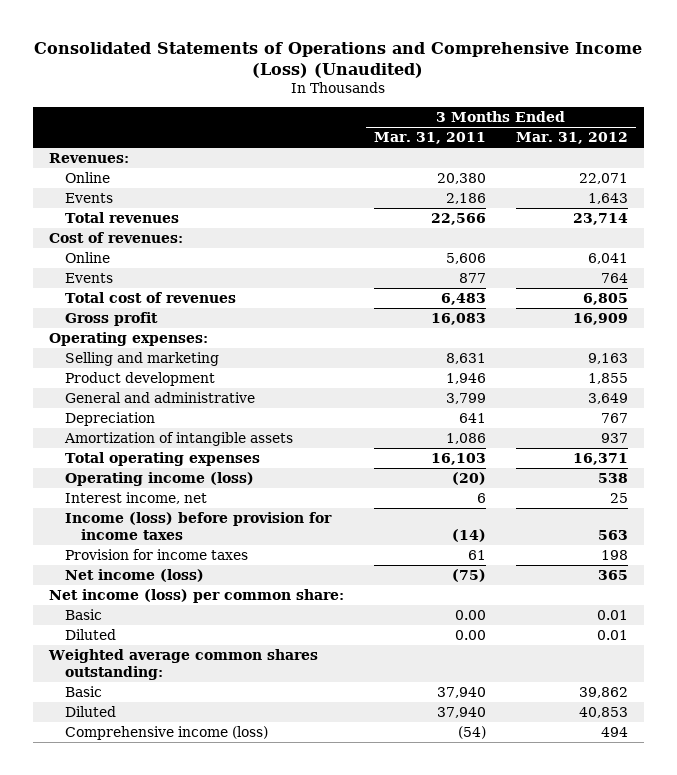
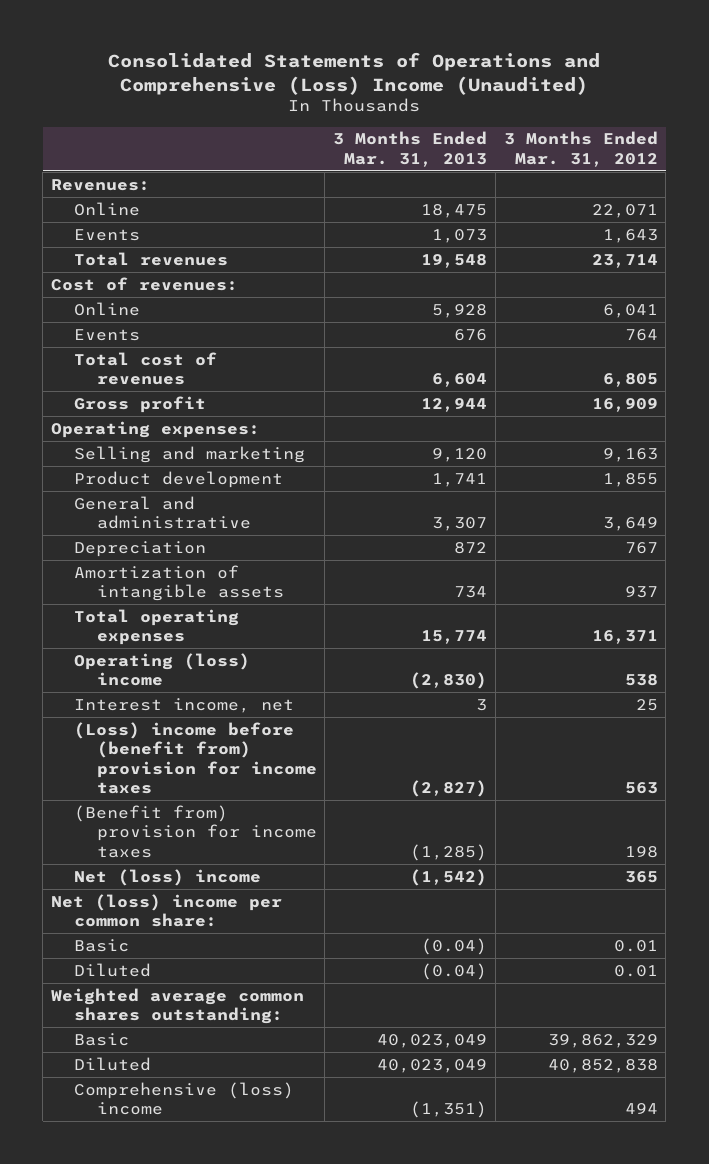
- Consolidated Statements of Operations and Comprehensive Income (Loss) (Unaudited)
+ Consolidated Statements of Operations and Comprehensive (Loss) Income (Unaudited)
- | 3 Months Ended Mar. 31, 2011 | 3 Months Ended Mar. 31, 2012
+ | 3 Months Ended Mar. 31, 2013 | 3 Months Ended Mar. 31, 2012
- Operating income (loss) | (20) | 538
+ Operating (loss) income | (2,830) | 538
- Income (loss) before provision for income taxes | (14) | 563
- Provision for income taxes | 61 | 198
- Net income (loss) | (75) | 365
- Net income (loss) per common share:
+ (Loss) income before (benefit from) provision for income taxes | (2,827) | 563
+ (Benefit from) provision for income taxes | (1,285) | 198
+ Net (loss) income | (1,542) | 365
+ Net (loss) income per common share:
- Basic | 37,940 | 39,862
- Diluted | 37,940 | 40,853
- Comprehensive income (loss) | (54) | 494
+ Basic | 40,023,049 | 39,862,329
+ Diluted | 40,023,049 | 40,852,838
+ Comprehensive (loss) income | (1,351) | 494

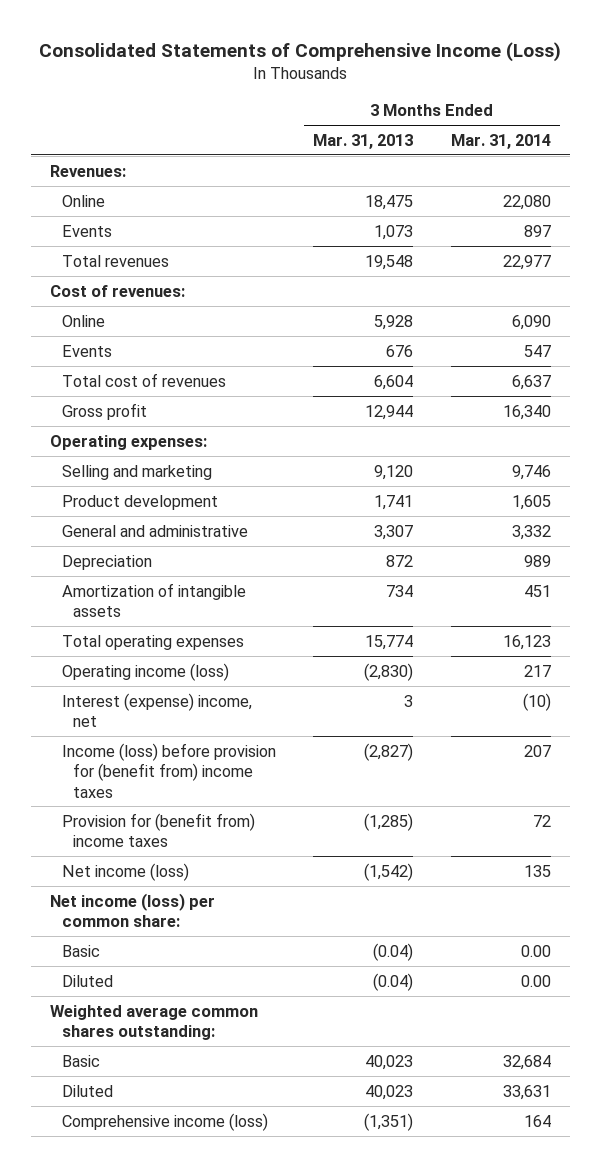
- Consolidated Statements of Operations and Comprehensive (Loss) Income (Unaudited)
+ Consolidated Statements of Comprehensive Income (Loss)
- | 3 Months Ended Mar. 31, 2013 | 3 Months Ended Mar. 31, 2012
+ | 3 Months Ended Mar. 31, 2013 | 3 Months Ended Mar. 31, 2014
- Operating (loss) income | (2,830) | 538
- Interest income, net | 3 | 25
- (Loss) income before (benefit from) provision for income taxes | (2,827) | 563
- (Benefit from) provision for income taxes | (1,285) | 198
- Net (loss) income | (1,542) | 365
- Net (loss) income per common share:
+ Operating income (loss) | (2,830) | 217
+ Interest (expense) income, net | 3 | (10)
+ Income (loss) before provision for (benefit from) income taxes | (2,827) | 207
+ Provision for (benefit from) income taxes | (1,285) | 72
+ Net income (loss) | (1,542) | 135
+ Net income (loss) per common share:
- Basic | 40,023,049 | 39,862,329
- Diluted | 40,023,049 | 40,852,838
- Comprehensive (loss) income | (1,351) | 494
+ Basic | 40,023 | 32,684
+ Diluted | 40,023 | 33,631
+ Comprehensive income (loss) | (1,351) | 164

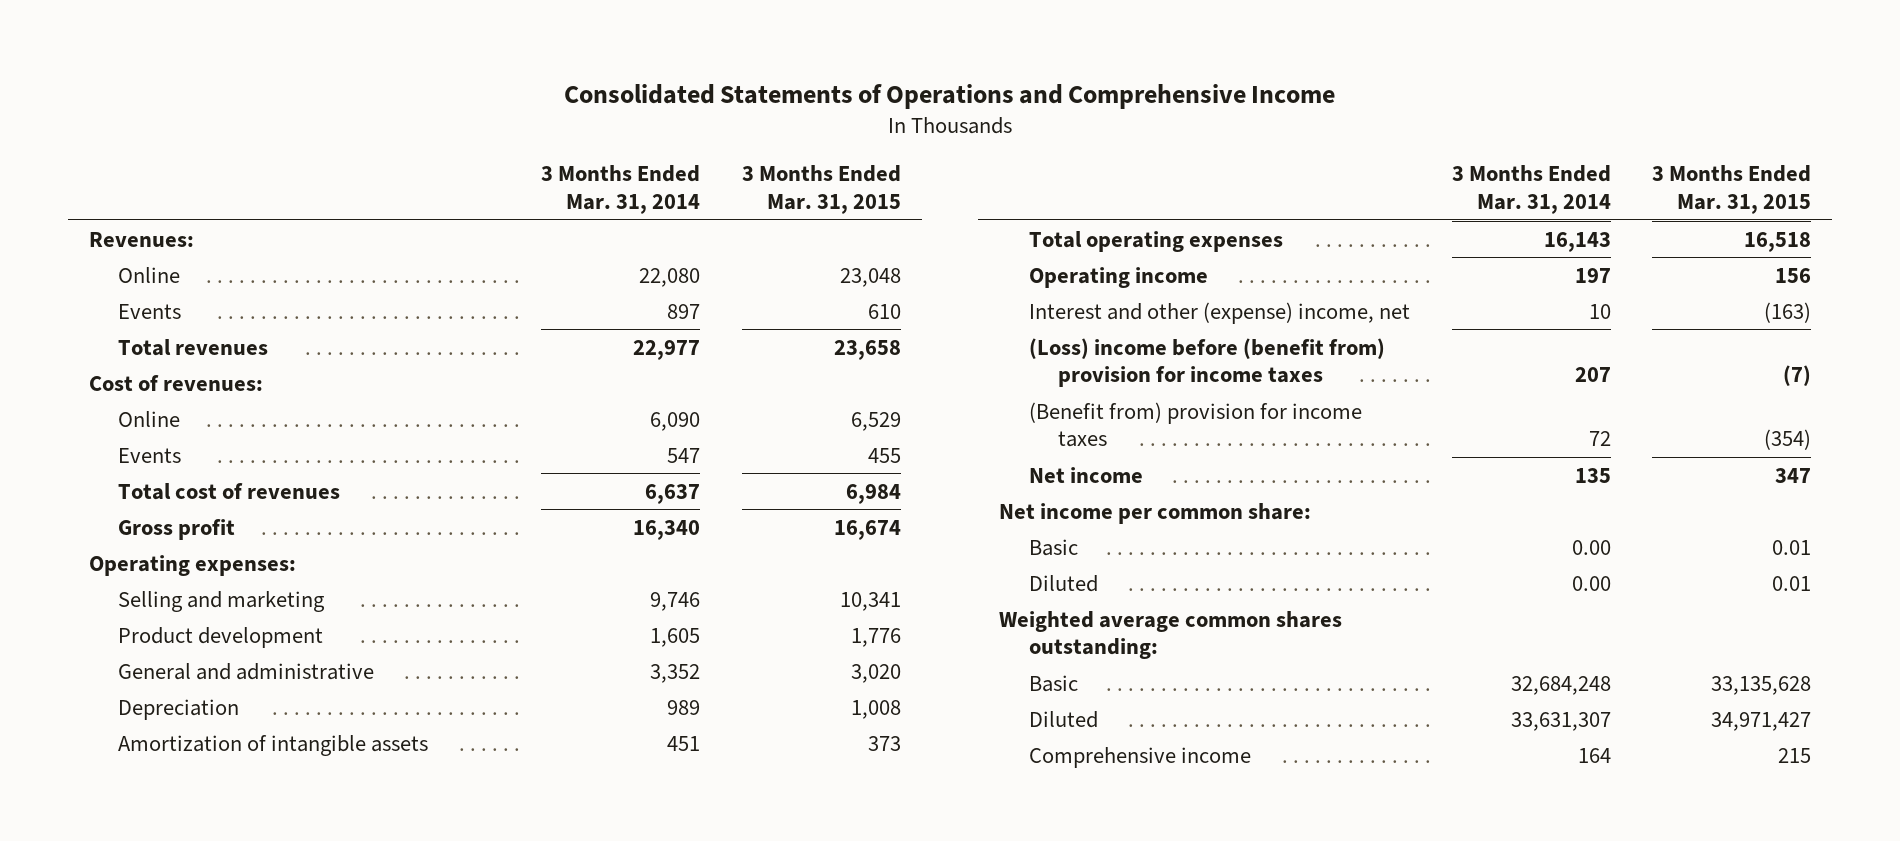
- Consolidated Statements of Comprehensive Income (Loss)
+ Consolidated Statements of Operations and Comprehensive Income
- | 3 Months Ended Mar. 31, 2013 | 3 Months Ended Mar. 31, 2014
+ | 3 Months Ended Mar. 31, 2014 | 3 Months Ended Mar. 31, 2015
- General and administrative | 3,307 | 3,332
+ General and administrative | 3,352 | 3,020
- Total operating expenses | 15,774 | 16,123
- Operating income (loss) | (2,830) | 217
- Interest (expense) income, net | 3 | (10)
- Income (loss) before provision for (benefit from) income taxes | (2,827) | 207
- Provision for (benefit from) income taxes | (1,285) | 72
- Net income (loss) | (1,542) | 135
- Net income (loss) per common share:
+ Total operating expenses | 16,143 | 16,518
+ Operating income | 197 | 156
+ Interest and other (expense) income, net | 10 | (163)
+ (Loss) income before (benefit from) provision for income taxes | 207 | (7)
+ (Benefit from) provision for income taxes | 72 | (354)
+ Net income | 135 | 347
+ Net income per common share:
- Basic | 40,023 | 32,684
- Diluted | 40,023 | 33,631
- Comprehensive income (loss) | (1,351) | 164
+ Basic | 32,684,248 | 33,135,628
+ Diluted | 33,631,307 | 34,971,427
+ Comprehensive income | 164 | 215

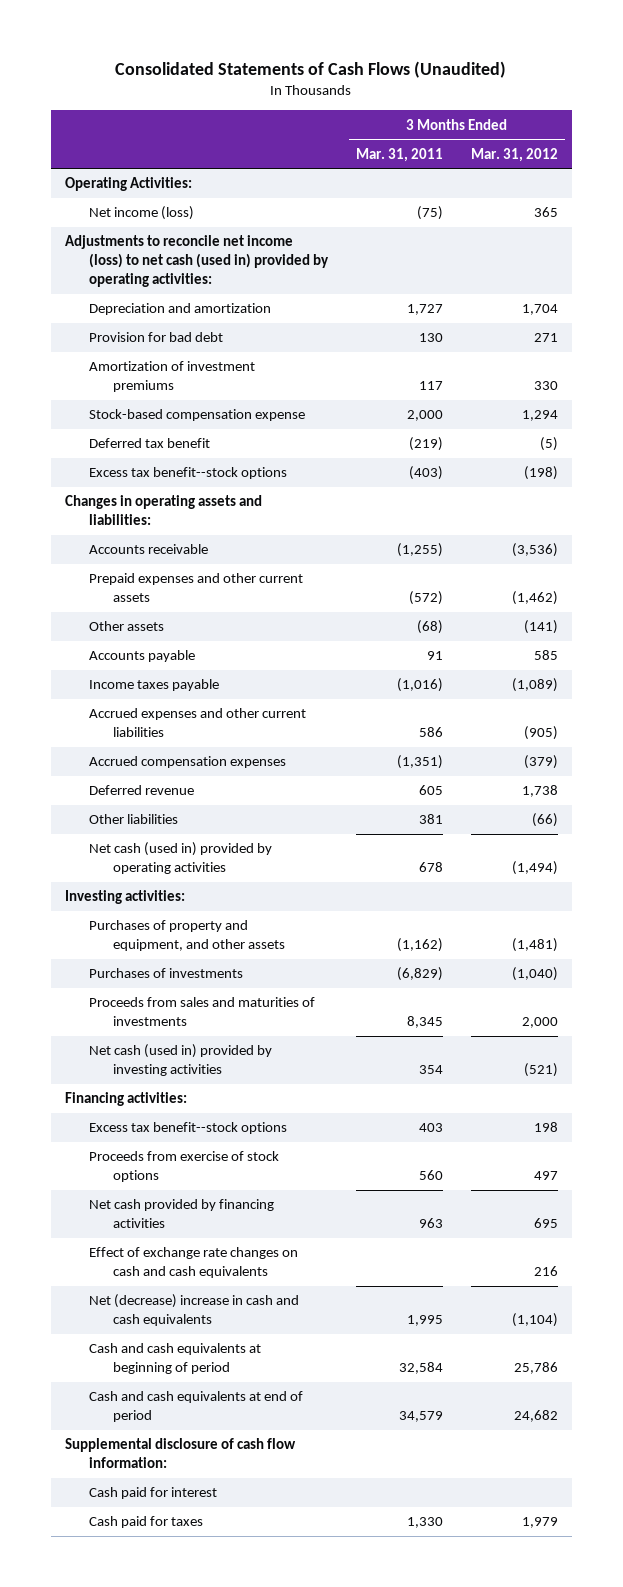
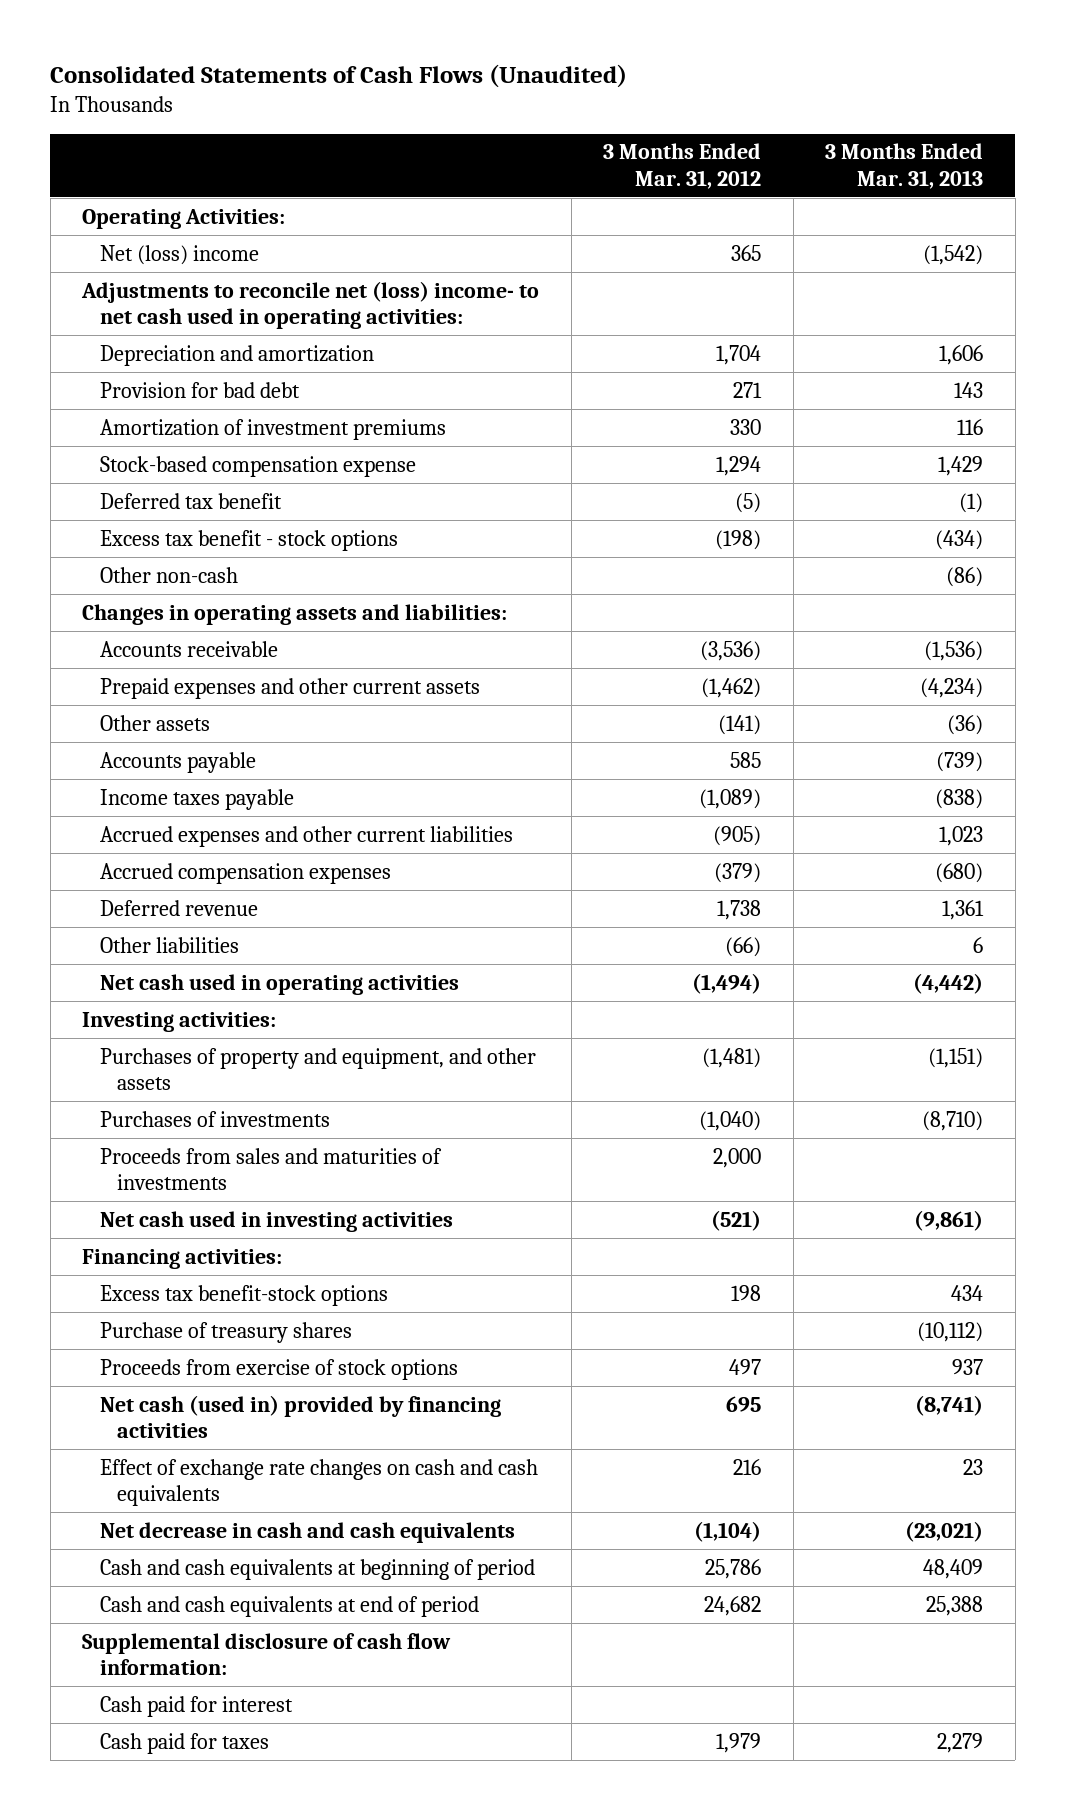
- | 3 Months Ended Mar. 31, 2011 | 3 Months Ended Mar. 31, 2012
+ | 3 Months Ended Mar. 31, 2012 | 3 Months Ended Mar. 31, 2013
- Net income (loss) | (75) | 365
- Adjustments to reconcile net income (loss) to net cash (used in) provided by operating activities:
+ Net (loss) income | 365 | (1,542)
+ Adjustments to reconcile net (loss) income- to net cash used in operating activities:
- Excess tax benefit--stock options | (403) | (198)
+ Excess tax benefit - stock options | (198) | (434)
+ Other non-cash | | (86)
- Net cash (used in) provided by operating activities | 678 | (1,494)
+ Net cash used in operating activities | (1,494) | (4,442)
- Net cash (used in) provided by investing activities | 354 | (521)
+ Net cash used in investing activities | (521) | (9,861)
- Excess tax benefit--stock options | 403 | 198
+ Excess tax benefit-stock options | 198 | 434
+ Purchase of treasury shares | | (10,112)
- Net cash provided by financing activities | 963 | 695
+ Net cash (used in) provided by financing activities | 695 | (8,741)
- Net (decrease) increase in cash and cash equivalents | 1,995 | (1,104)
+ Net decrease in cash and cash equivalents | (1,104) | (23,021)

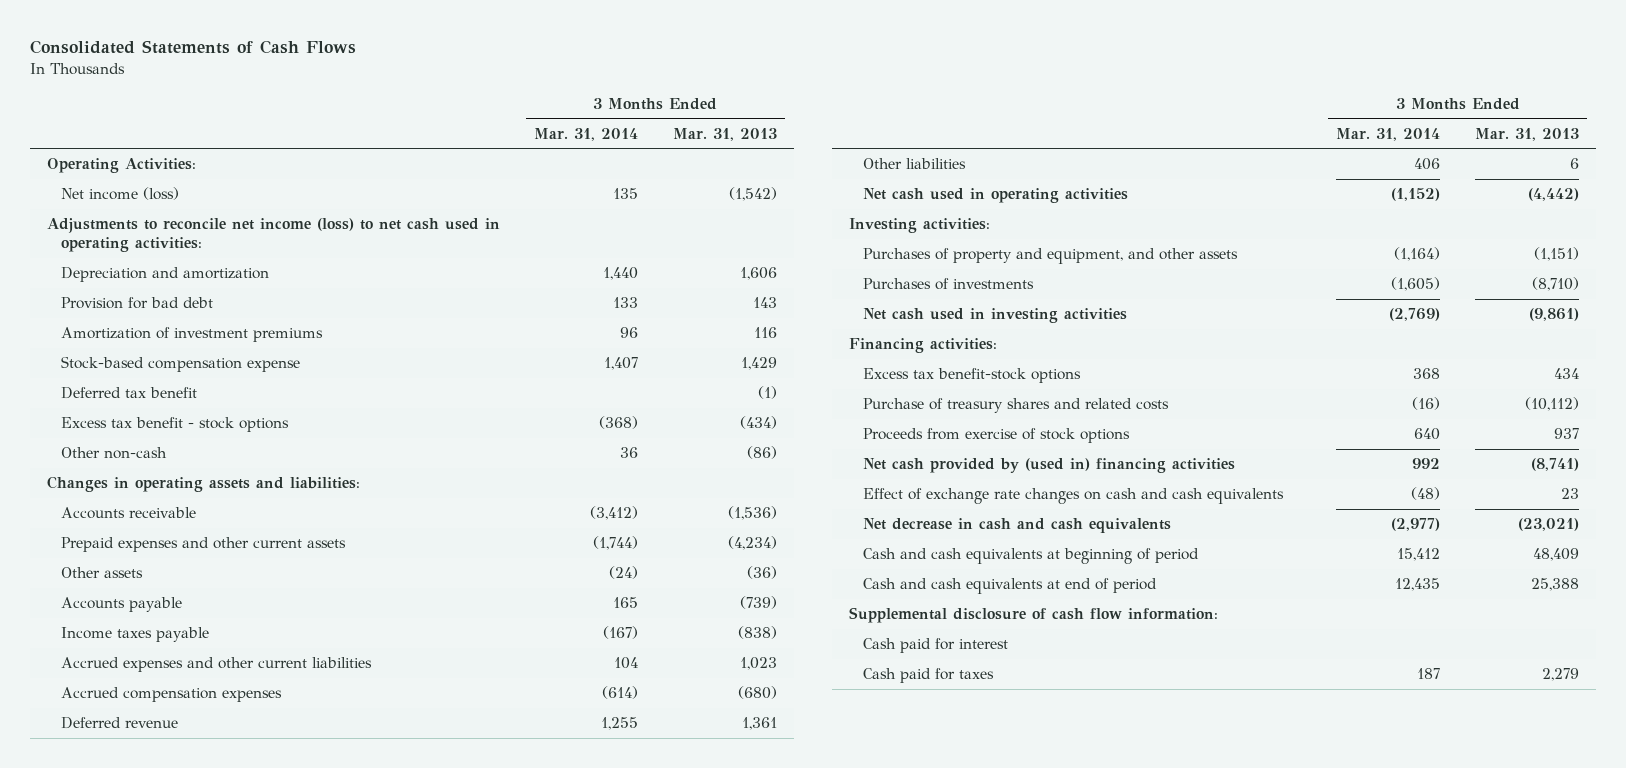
- Consolidated Statements of Cash Flows (Unaudited)
+ Consolidated Statements of Cash Flows
- | 3 Months Ended Mar. 31, 2012 | 3 Months Ended Mar. 31, 2013
+ | 3 Months Ended Mar. 31, 2014 | 3 Months Ended Mar. 31, 2013
- Net (loss) income | 365 | (1,542)
- Adjustments to reconcile net (loss) income- to net cash used in operating activities:
+ Net income (loss) | 135 | (1,542)
+ Adjustments to reconcile net income (loss) to net cash used in operating activities:
- Proceeds from sales and maturities of investments | 2,000 |
- Purchase of treasury shares | | (10,112)
+ Purchase of treasury shares and related costs | (16) | (10,112)
- Net cash (used in) provided by financing activities | 695 | (8,741)
+ Net cash provided by (used in) financing activities | 992 | (8,741)

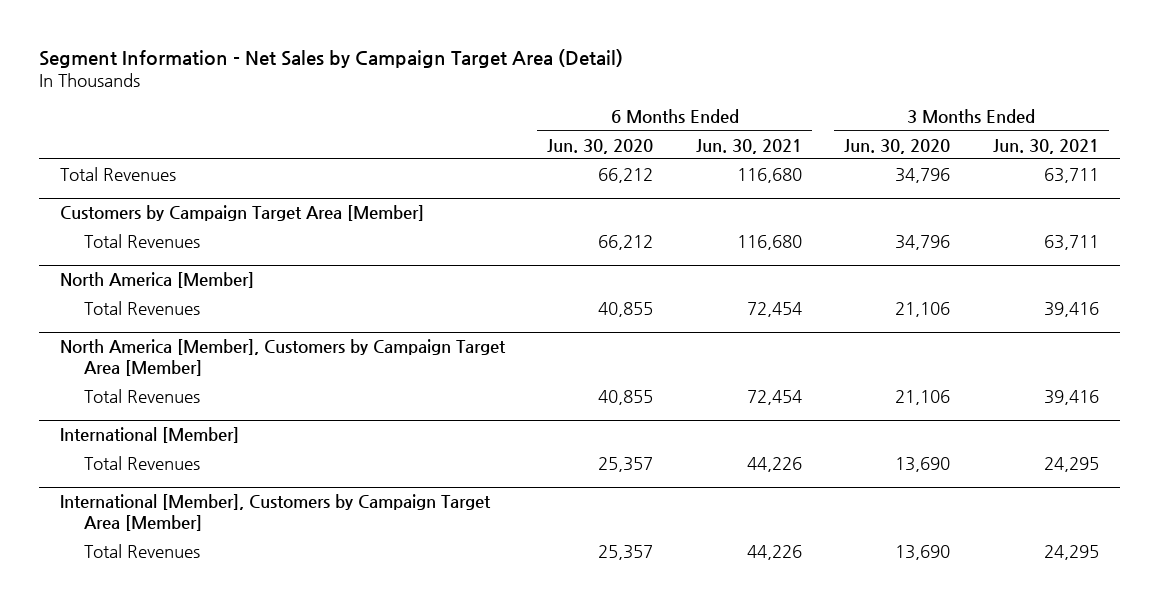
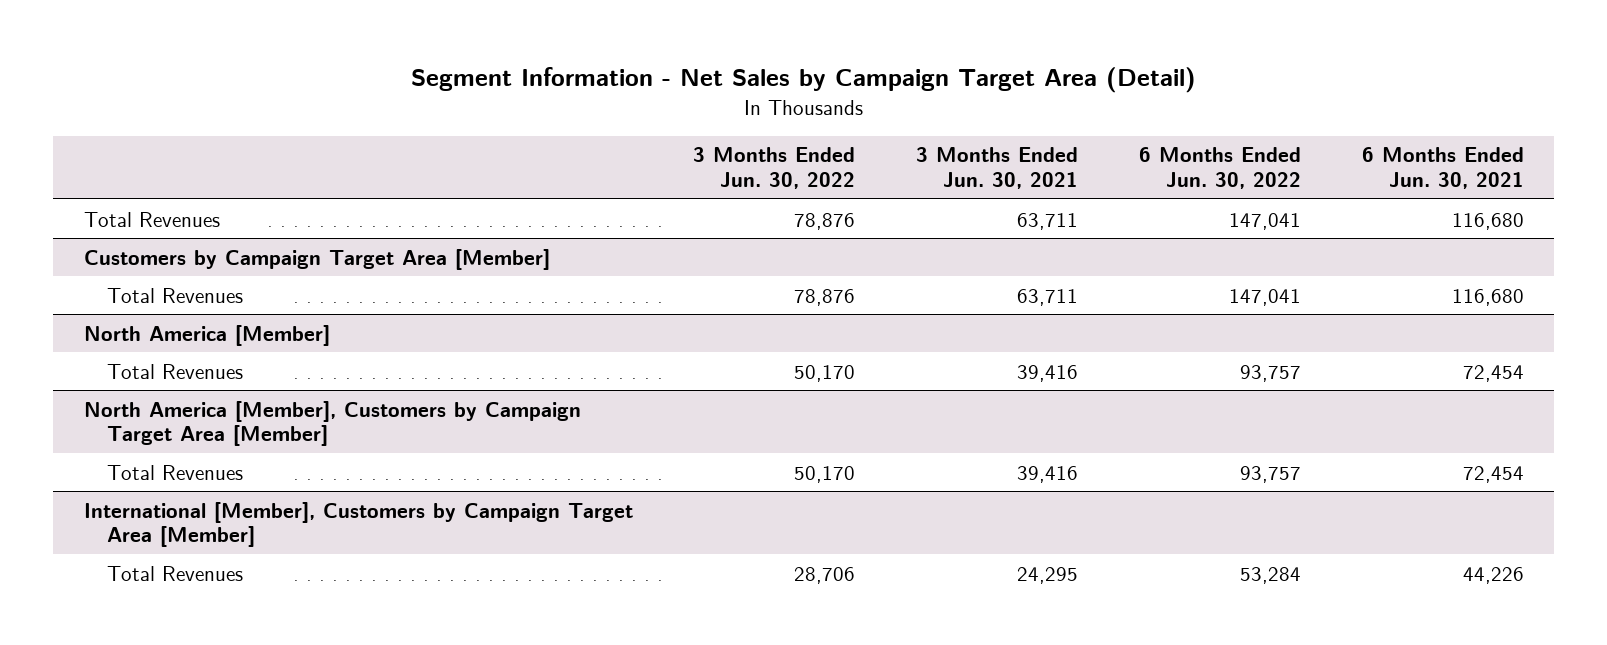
- | 6 Months Ended Jun. 30, 2020 | 6 Months Ended Jun. 30, 2021 | 3 Months Ended Jun. 30, 2020 | 3 Months Ended Jun. 30, 2021
+ | 3 Months Ended Jun. 30, 2022 | 3 Months Ended Jun. 30, 2021 | 6 Months Ended Jun. 30, 2022 | 6 Months Ended Jun. 30, 2021
- International [Member]
- Total Revenues | 25,357 | 44,226 | 13,690 | 24,295

